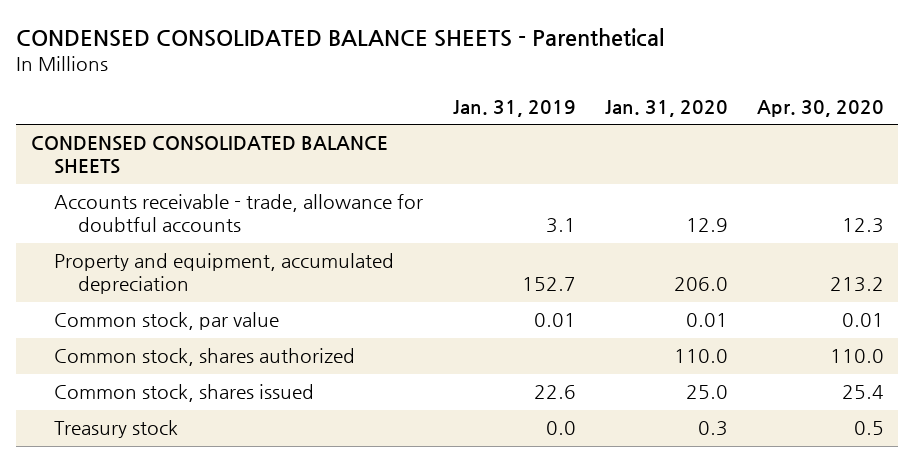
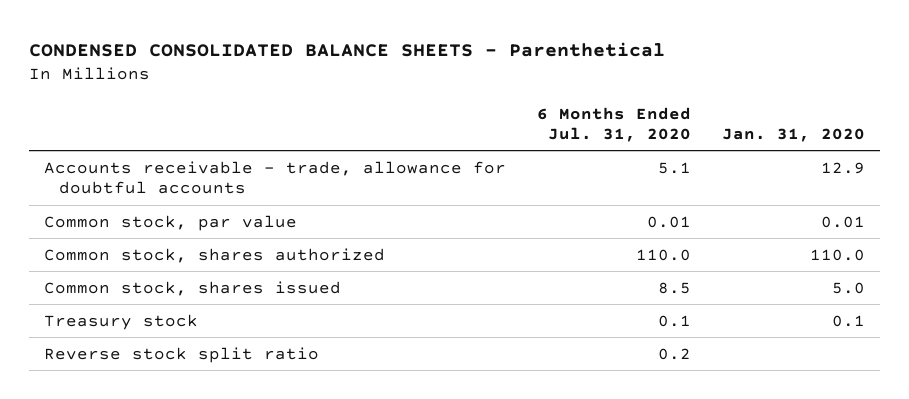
- | Jan. 31, 2019 | Jan. 31, 2020 | Apr. 30, 2020
+ | 6 Months Ended Jul. 31, 2020 | Jan. 31, 2020
- CONDENSED CONSOLIDATED BALANCE SHEETS
- Property and equipment, accumulated depreciation | 152.7 | 206.0 | 213.2
- Common stock, shares issued | 22.6 | 25.0 | 25.4
- Treasury stock | 0.0 | 0.3 | 0.5
+ Common stock, shares issued | 8.5 | 5.0
+ Treasury stock | 0.1 | 0.1
+ Reverse stock split ratio | 0.2 |

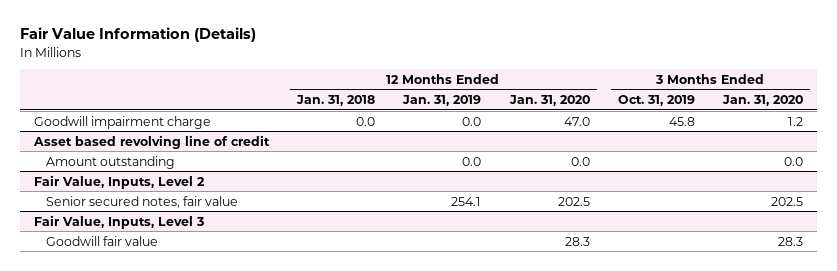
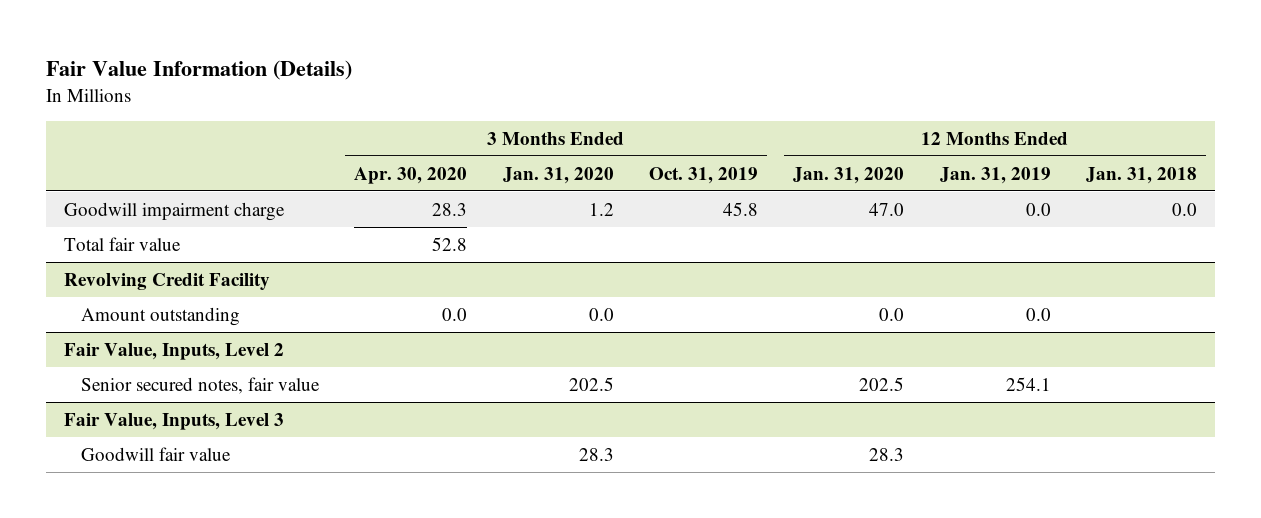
- | 12 Months Ended Jan. 31, 2018 | 12 Months Ended Jan. 31, 2019 | 12 Months Ended Jan. 31, 2020 | 3 Months Ended Oct. 31, 2019 | 3 Months Ended Jan. 31, 2020
+ | 3 Months Ended Apr. 30, 2020 | 3 Months Ended Jan. 31, 2020 | 3 Months Ended Oct. 31, 2019 | 12 Months Ended Jan. 31, 2020 | 12 Months Ended Jan. 31, 2019 | 12 Months Ended Jan. 31, 2018
- Asset based revolving line of credit
+ Total fair value | 52.8 | | | | |
+ Revolving Credit Facility

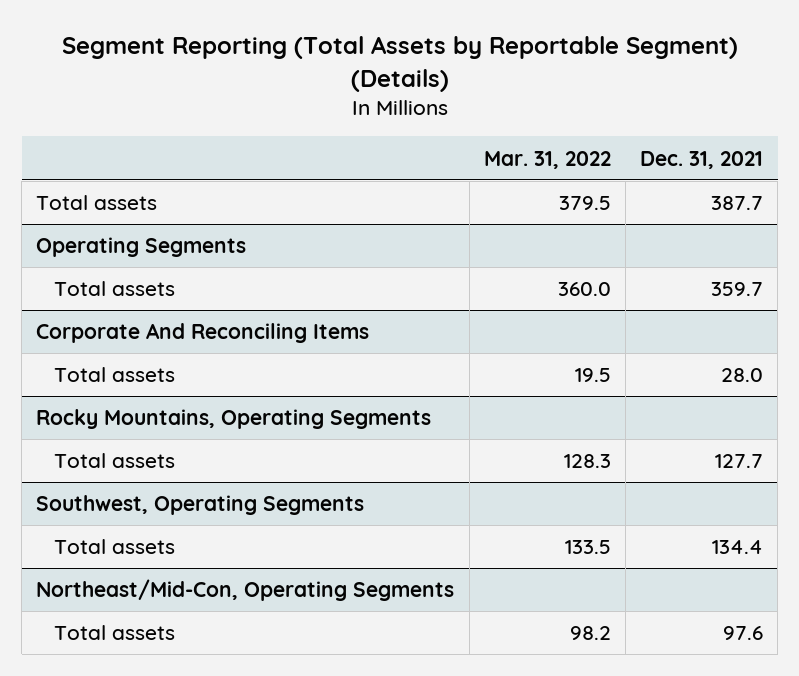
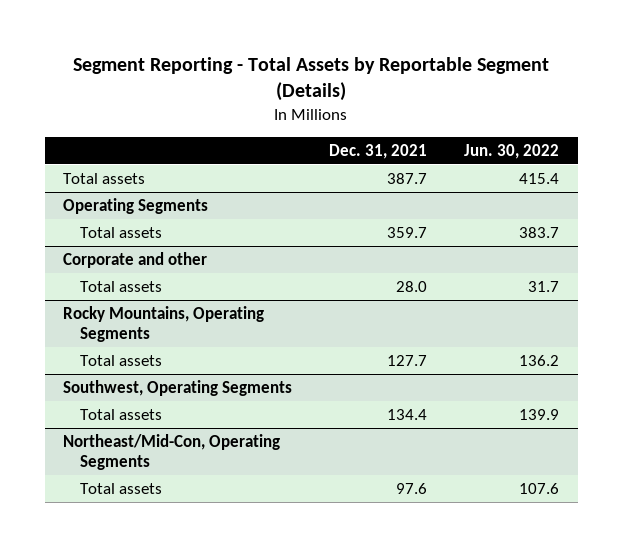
- Segment Reporting (Total Assets by Reportable Segment) (Details)
+ Segment Reporting - Total Assets by Reportable Segment (Details)
- | Mar. 31, 2022 | Dec. 31, 2021
+ | Dec. 31, 2021 | Jun. 30, 2022
- Corporate And Reconciling Items
+ Corporate and other

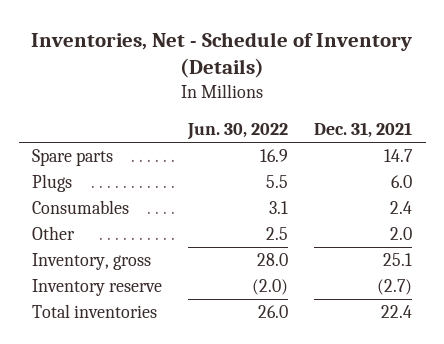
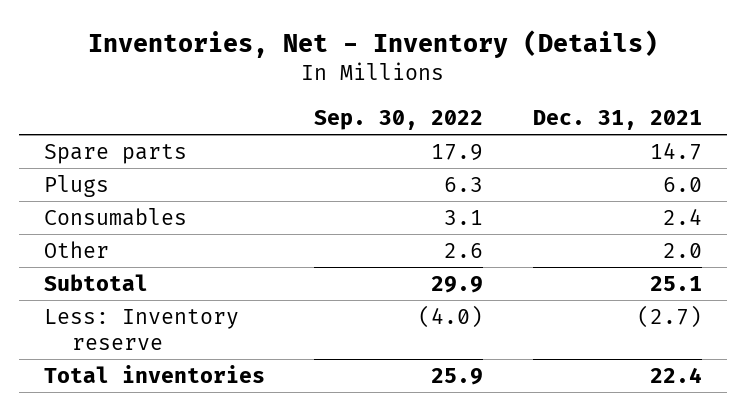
- Inventories, Net - Schedule of Inventory (Details)
+ Inventories, Net - Inventory (Details)
- | Jun. 30, 2022 | Dec. 31, 2021
+ | Sep. 30, 2022 | Dec. 31, 2021
- Inventory, gross | 28.0 | 25.1
- Inventory reserve | (2.0) | (2.7)
+ Subtotal | 29.9 | 25.1
+ Less: Inventory reserve | (4.0) | (2.7)

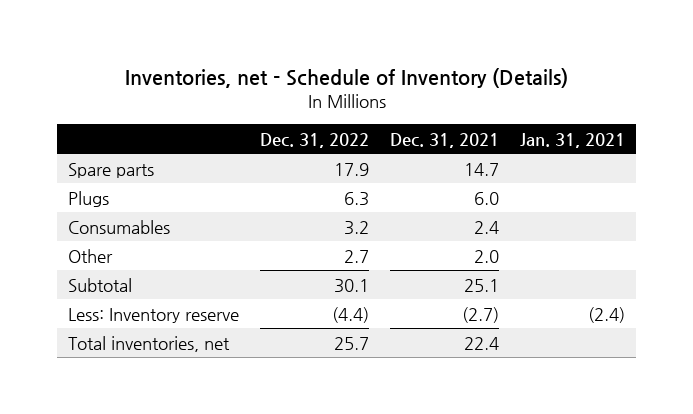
- Inventories, Net - Inventory (Details)
+ Inventories, net - Schedule of Inventory (Details)
- | Sep. 30, 2022 | Dec. 31, 2021
+ | Dec. 31, 2022 | Dec. 31, 2021 | Jan. 31, 2021
- Total inventories | 25.9 | 22.4
+ Total inventories, net | 25.7 | 22.4 |

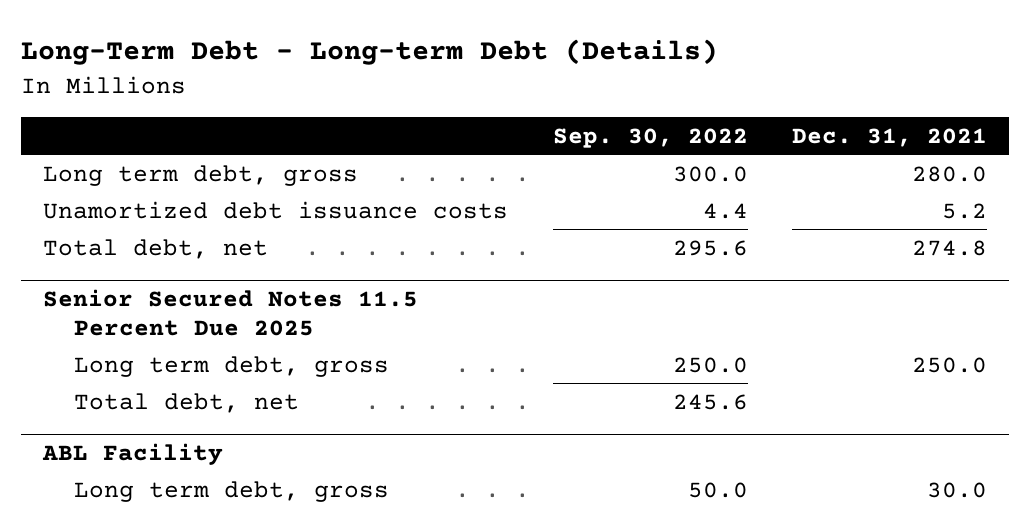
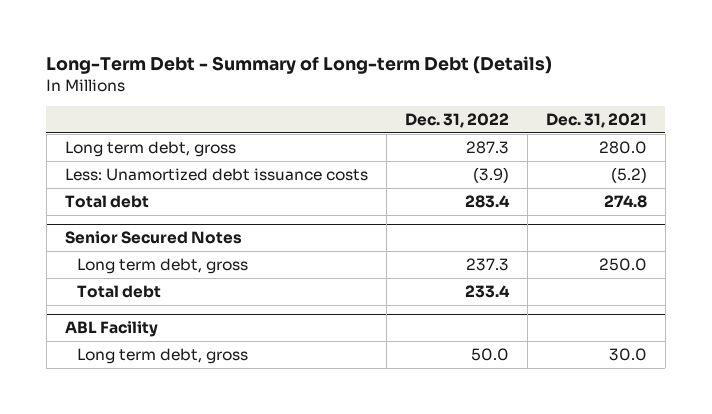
- Long-Term Debt - Long-term Debt (Details)
+ Long-Term Debt - Summary of Long-term Debt (Details)
- | Sep. 30, 2022 | Dec. 31, 2021
+ | Dec. 31, 2022 | Dec. 31, 2021
- Unamortized debt issuance costs | 4.4 | 5.2
- Total debt, net | 295.6 | 274.8
- Senior Secured Notes 11.5 Percent Due 2025
+ Less: Unamortized debt issuance costs | (3.9) | (5.2)
+ Total debt | 283.4 | 274.8
+ Senior Secured Notes
- Total debt, net | 245.6 |
+ Total debt | 233.4 |

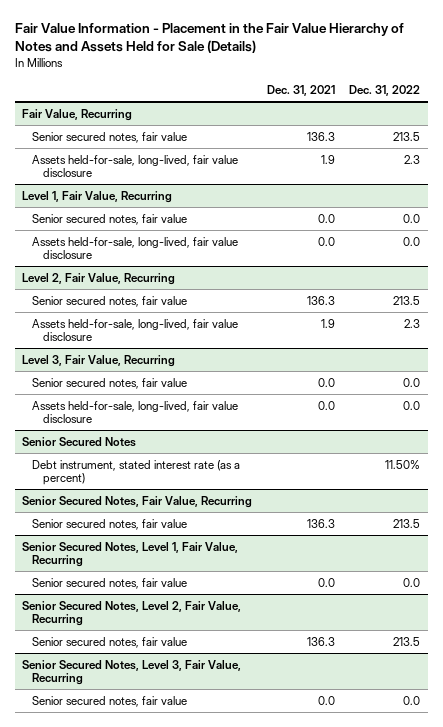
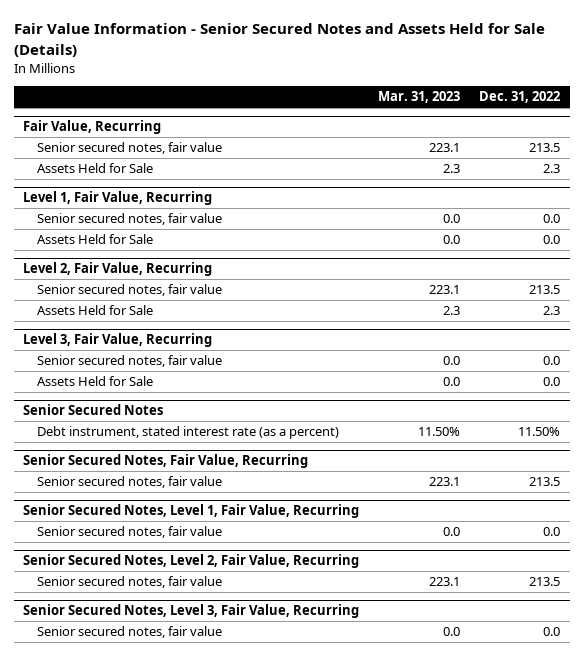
- Fair Value Information - Placement in the Fair Value Hierarchy of Notes and Assets Held for Sale (Details)
+ Fair Value Information - Senior Secured Notes and Assets Held for Sale (Details)
- | Dec. 31, 2021 | Dec. 31, 2022
+ | Mar. 31, 2023 | Dec. 31, 2022
@ Fair Value, Recurring
- Assets held-for-sale, long-lived, fair value disclosure | 1.9 | 2.3
+ Assets Held for Sale | 2.3 | 2.3
@ Level 1, Fair Value, Recurring
- Assets held-for-sale, long-lived, fair value disclosure | 0.0 | 0.0
+ Assets Held for Sale | 0.0 | 0.0
@ Level 2, Fair Value, Recurring
- Assets held-for-sale, long-lived, fair value disclosure | 1.9 | 2.3
+ Assets Held for Sale | 2.3 | 2.3
@ Level 3, Fair Value, Recurring
- Assets held-for-sale, long-lived, fair value disclosure | 0.0 | 0.0
+ Assets Held for Sale | 0.0 | 0.0

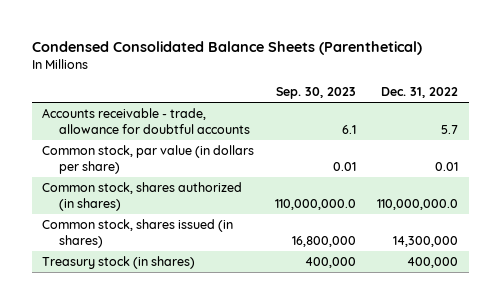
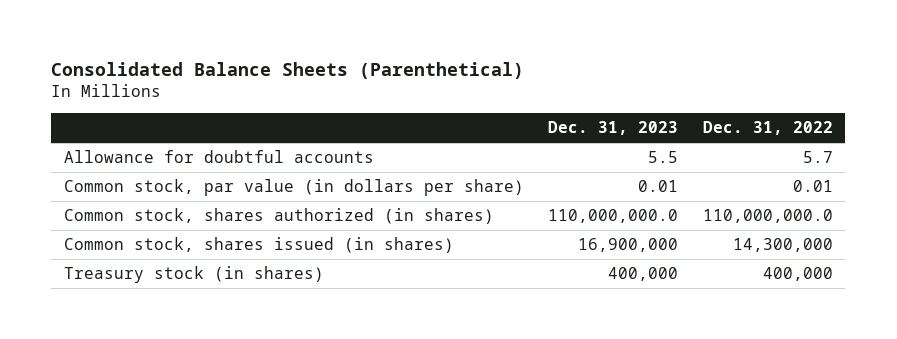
- Condensed Consolidated Balance Sheets (Parenthetical)
+ Consolidated Balance Sheets (Parenthetical)
- | Sep. 30, 2023 | Dec. 31, 2022
+ | Dec. 31, 2023 | Dec. 31, 2022
- Accounts receivable - trade, allowance for doubtful accounts | 6.1 | 5.7
+ Allowance for doubtful accounts | 5.5 | 5.7

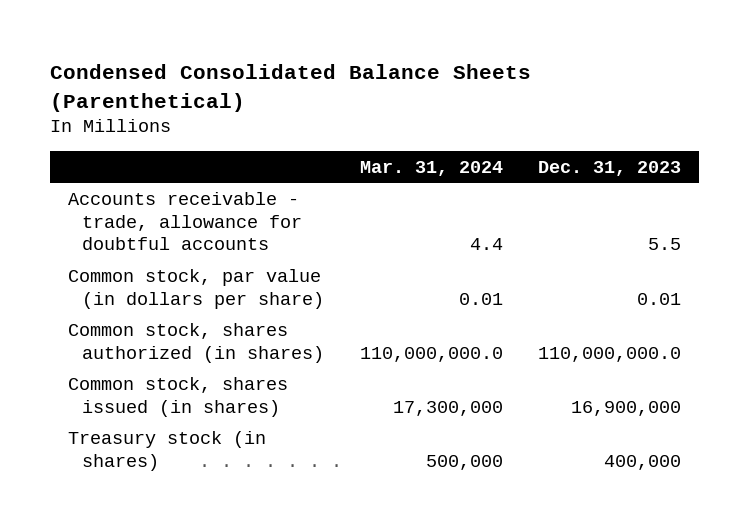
- Consolidated Balance Sheets (Parenthetical)
+ Condensed Consolidated Balance Sheets (Parenthetical)
- | Dec. 31, 2023 | Dec. 31, 2022
+ | Mar. 31, 2024 | Dec. 31, 2023
- Allowance for doubtful accounts | 5.5 | 5.7
+ Accounts receivable - trade, allowance for doubtful accounts | 4.4 | 5.5

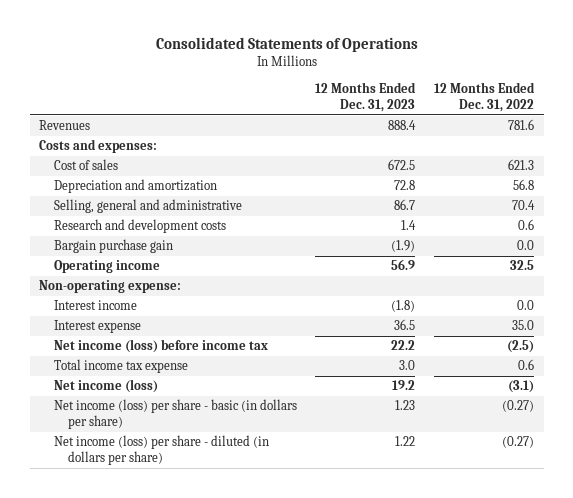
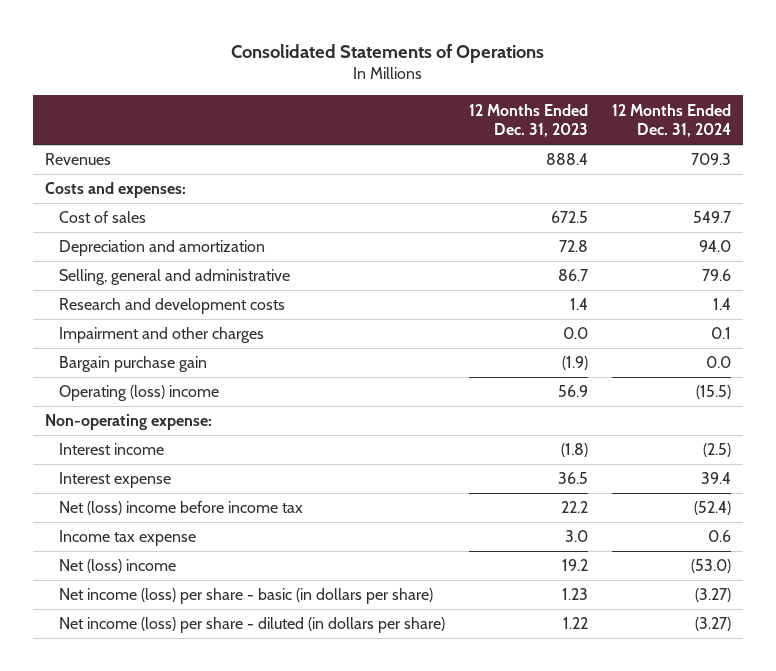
- | 12 Months Ended Dec. 31, 2023 | 12 Months Ended Dec. 31, 2022
+ | 12 Months Ended Dec. 31, 2023 | 12 Months Ended Dec. 31, 2024
+ Impairment and other charges | 0.0 | 0.1
- Operating income | 56.9 | 32.5
+ Operating (loss) income | 56.9 | (15.5)
- Net income (loss) before income tax | 22.2 | (2.5)
- Total income tax expense | 3.0 | 0.6
- Net income (loss) | 19.2 | (3.1)
+ Net (loss) income before income tax | 22.2 | (52.4)
+ Income tax expense | 3.0 | 0.6
+ Net (loss) income | 19.2 | (53.0)

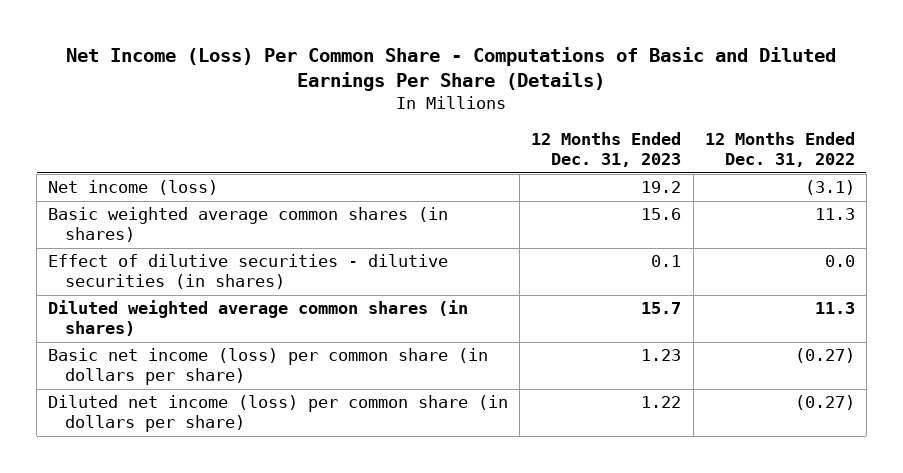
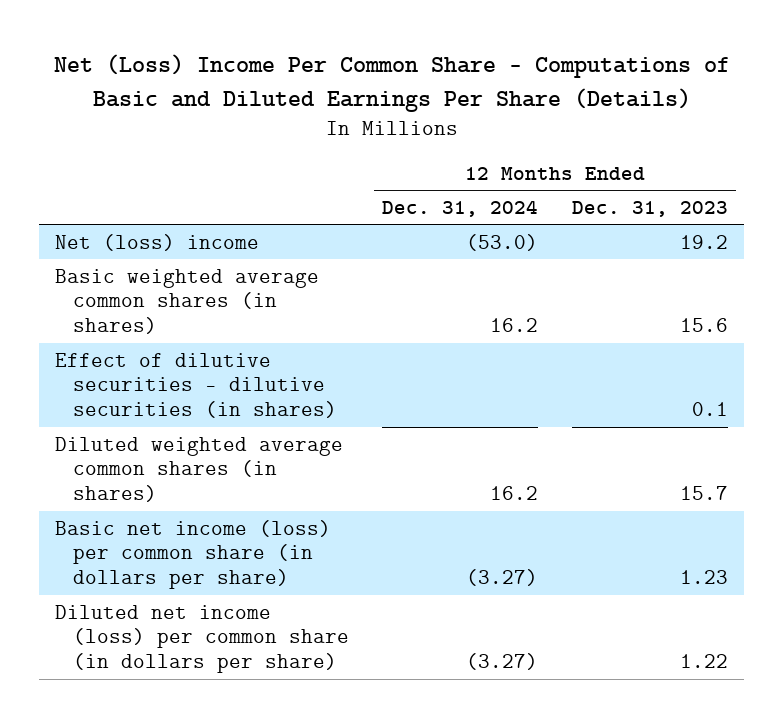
- Net Income (Loss) Per Common Share - Computations of Basic and Diluted Earnings Per Share (Details)
+ Net (Loss) Income Per Common Share - Computations of Basic and Diluted Earnings Per Share (Details)
- | 12 Months Ended Dec. 31, 2023 | 12 Months Ended Dec. 31, 2022
+ | 12 Months Ended Dec. 31, 2024 | 12 Months Ended Dec. 31, 2023
- Net income (loss) | 19.2 | (3.1)
+ Net (loss) income | (53.0) | 19.2

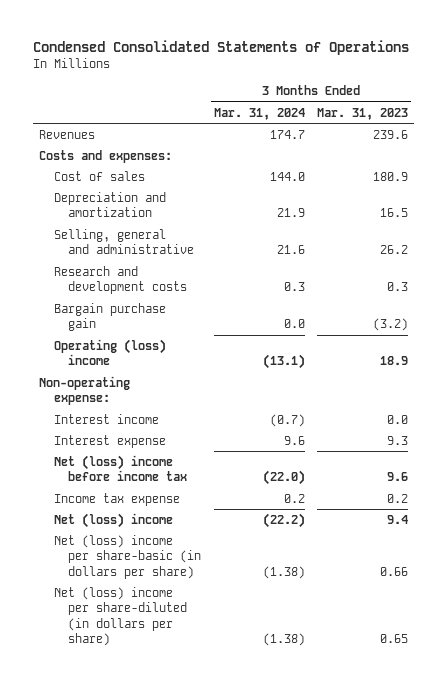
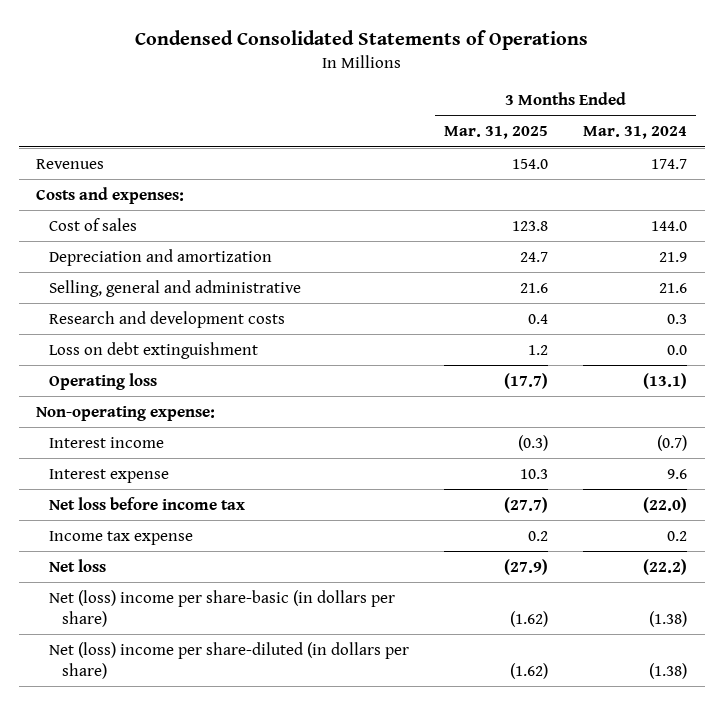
- | 3 Months Ended Mar. 31, 2024 | 3 Months Ended Mar. 31, 2023
+ | 3 Months Ended Mar. 31, 2025 | 3 Months Ended Mar. 31, 2024
- Bargain purchase gain | 0.0 | (3.2)
- Operating (loss) income | (13.1) | 18.9
+ Loss on debt extinguishment | 1.2 | 0.0
+ Operating loss | (17.7) | (13.1)
- Net (loss) income before income tax | (22.0) | 9.6
+ Net loss before income tax | (27.7) | (22.0)
- Net (loss) income | (22.2) | 9.4
+ Net loss | (27.9) | (22.2)

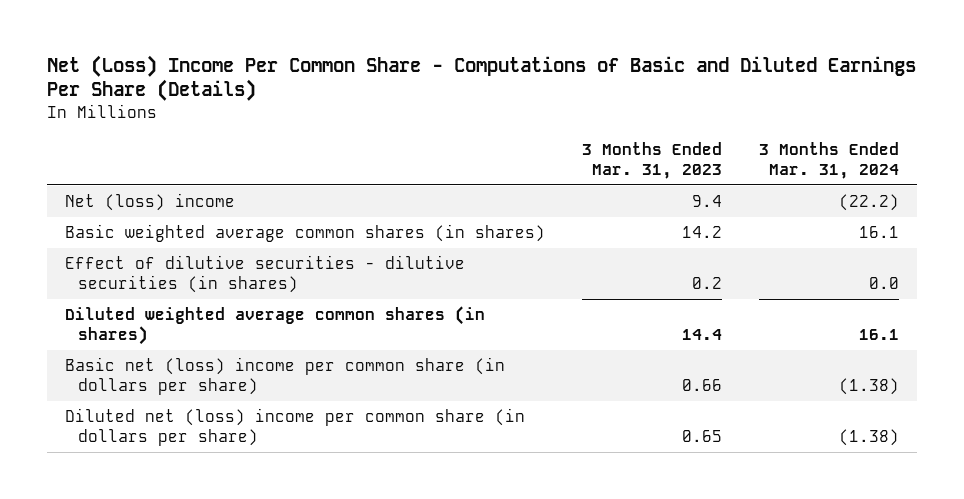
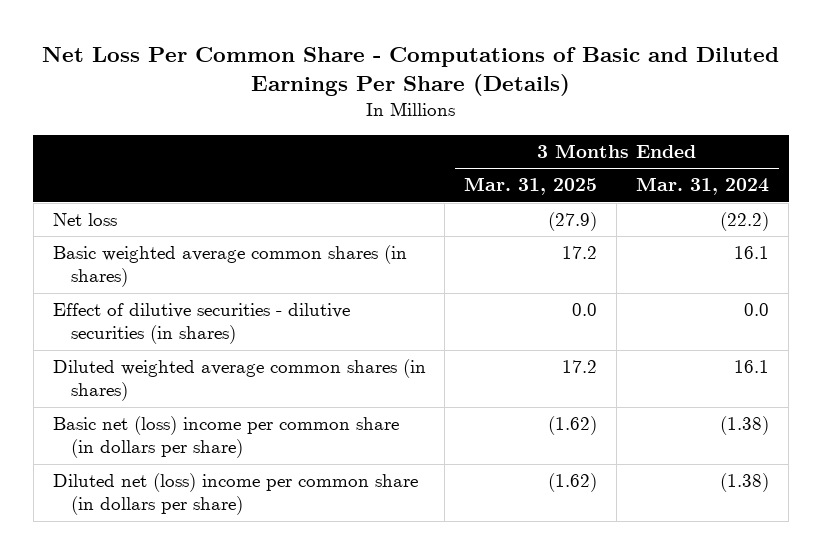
- Net (Loss) Income Per Common Share - Computations of Basic and Diluted Earnings Per Share (Details)
+ Net Loss Per Common Share - Computations of Basic and Diluted Earnings Per Share (Details)
- | 3 Months Ended Mar. 31, 2023 | 3 Months Ended Mar. 31, 2024
+ | 3 Months Ended Mar. 31, 2025 | 3 Months Ended Mar. 31, 2024
- Net (loss) income | 9.4 | (22.2)
+ Net loss | (27.9) | (22.2)

